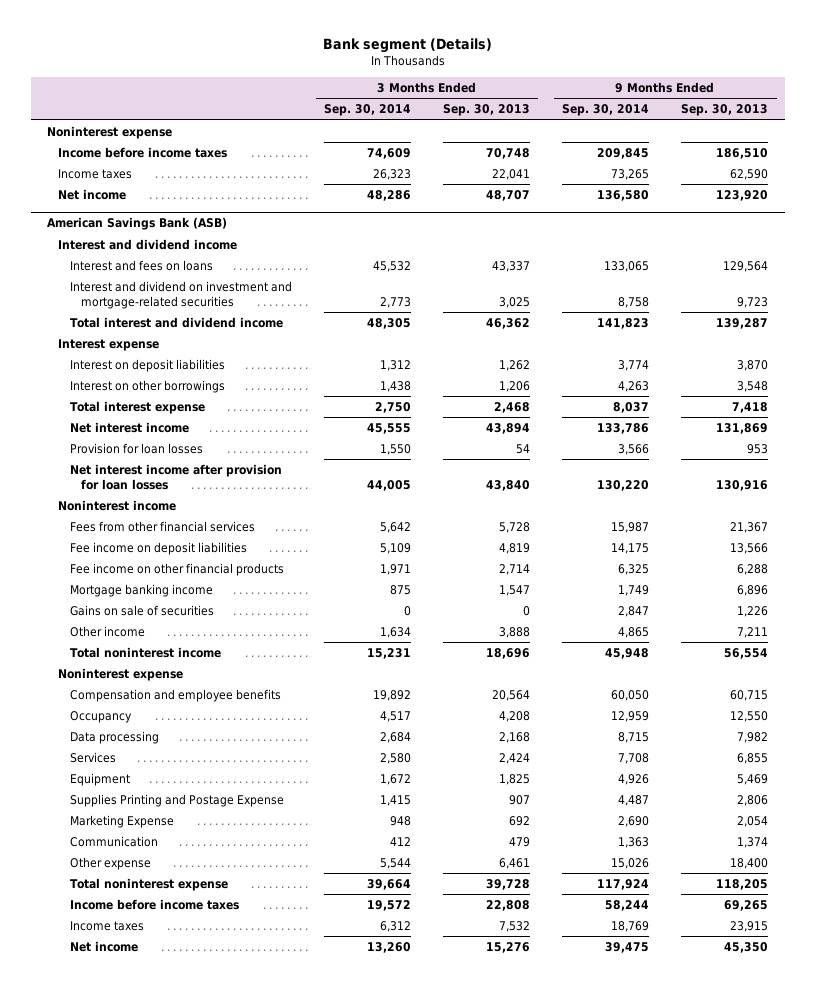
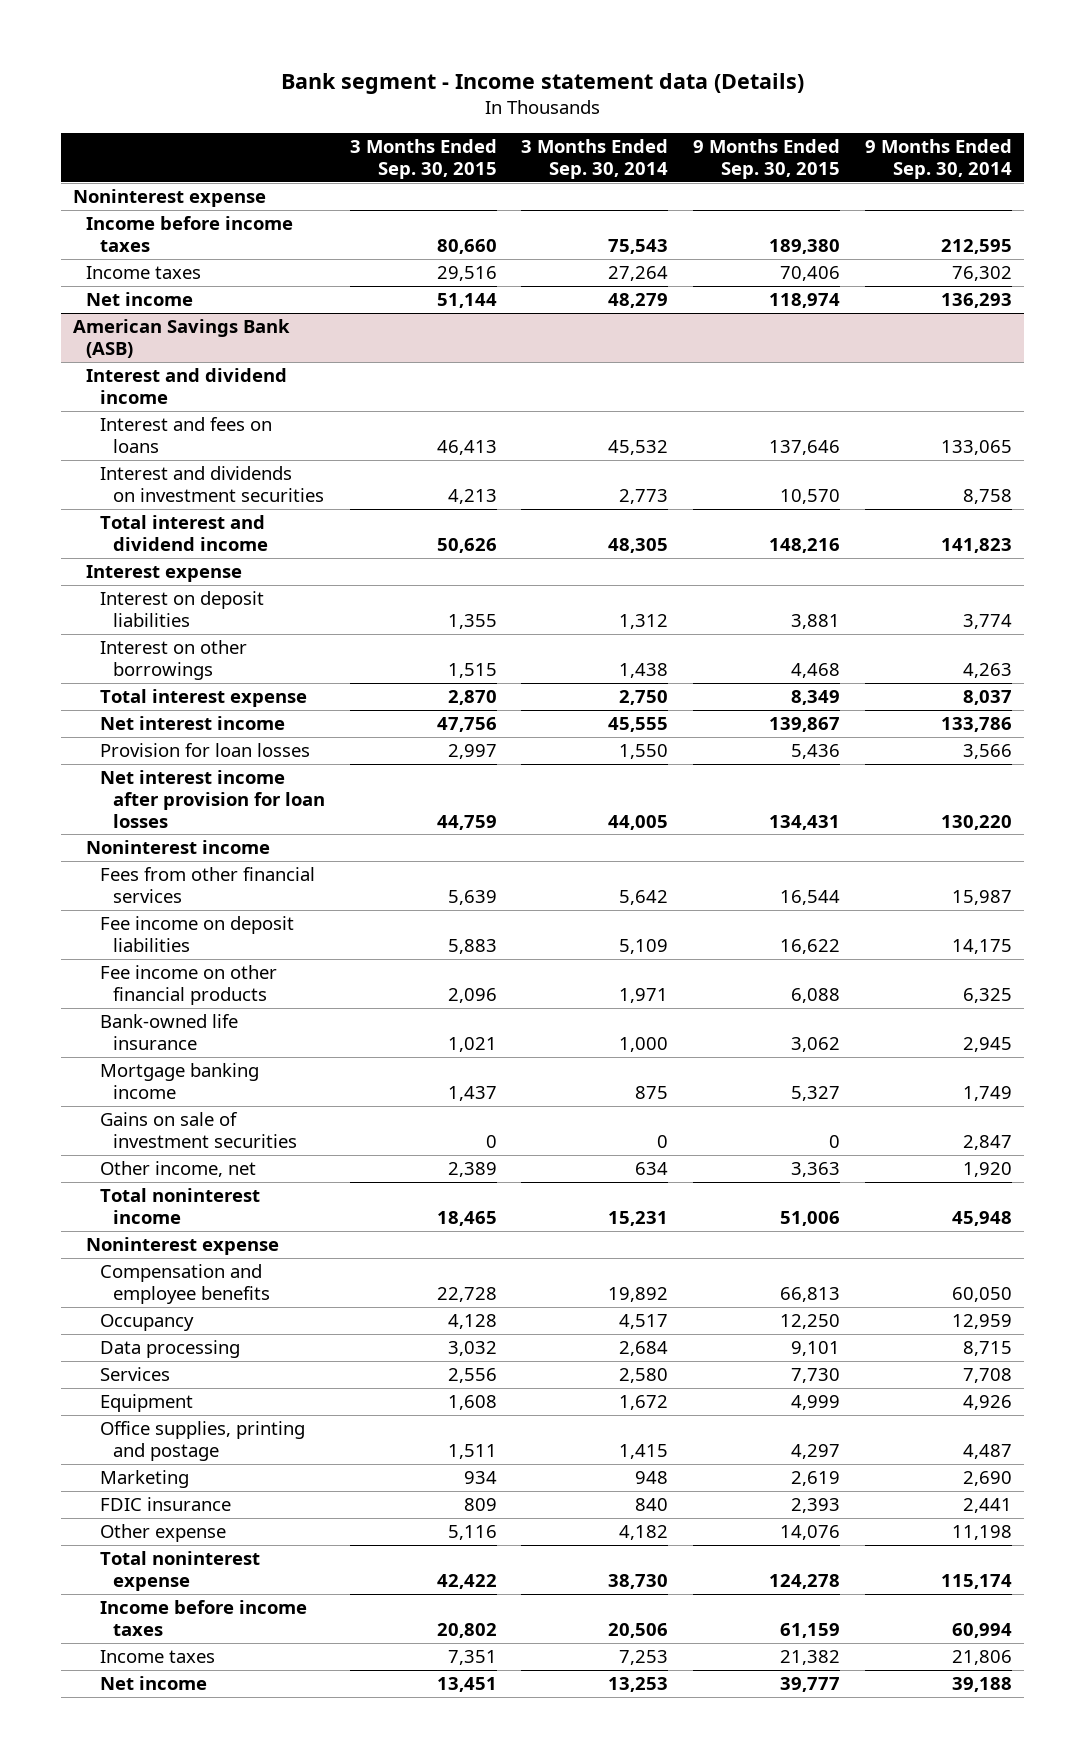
- Bank segment (Details)
+ Bank segment - Income statement data (Details)
- | 3 Months Ended Sep. 30, 2014 | 3 Months Ended Sep. 30, 2013 | 9 Months Ended Sep. 30, 2014 | 9 Months Ended Sep. 30, 2013
+ | 3 Months Ended Sep. 30, 2015 | 3 Months Ended Sep. 30, 2014 | 9 Months Ended Sep. 30, 2015 | 9 Months Ended Sep. 30, 2014
- Income before income taxes | 74,609 | 70,748 | 209,845 | 186,510
- Income taxes | 26,323 | 22,041 | 73,265 | 62,590
- Net income | 48,286 | 48,707 | 136,580 | 123,920
+ Income before income taxes | 80,660 | 75,543 | 189,380 | 212,595
+ Income taxes | 29,516 | 27,264 | 70,406 | 76,302
+ Net income | 51,144 | 48,279 | 118,974 | 136,293
@ American Savings Bank (ASB)
- Interest and dividend on investment and mortgage-related securities | 2,773 | 3,025 | 8,758 | 9,723
+ Interest and dividends on investment securities | 4,213 | 2,773 | 10,570 | 8,758
+ Bank-owned life insurance | 1,021 | 1,000 | 3,062 | 2,945
- Gains on sale of securities | 0 | 0 | 2,847 | 1,226
- Other income | 1,634 | 3,888 | 4,865 | 7,211
+ Gains on sale of investment securities | 0 | 0 | 0 | 2,847
+ Other income, net | 2,389 | 634 | 3,363 | 1,920
- Supplies Printing and Postage Expense | 1,415 | 907 | 4,487 | 2,806
- Marketing Expense | 948 | 692 | 2,690 | 2,054
- Communication | 412 | 479 | 1,363 | 1,374
- Other expense | 5,544 | 6,461 | 15,026 | 18,400
- Total noninterest expense | 39,664 | 39,728 | 117,924 | 118,205
- Income before income taxes | 19,572 | 22,808 | 58,244 | 69,265
- Income taxes | 6,312 | 7,532 | 18,769 | 23,915
- Net income | 13,260 | 15,276 | 39,475 | 45,350
+ Office supplies, printing and postage | 1,511 | 1,415 | 4,297 | 4,487
+ Marketing | 934 | 948 | 2,619 | 2,690
+ FDIC insurance | 809 | 840 | 2,393 | 2,441
+ Other expense | 5,116 | 4,182 | 14,076 | 11,198
+ Total noninterest expense | 42,422 | 38,730 | 124,278 | 115,174
+ Income before income taxes | 20,802 | 20,506 | 61,159 | 60,994
+ Income taxes | 7,351 | 7,253 | 21,382 | 21,806
+ Net income | 13,451 | 13,253 | 39,777 | 39,188

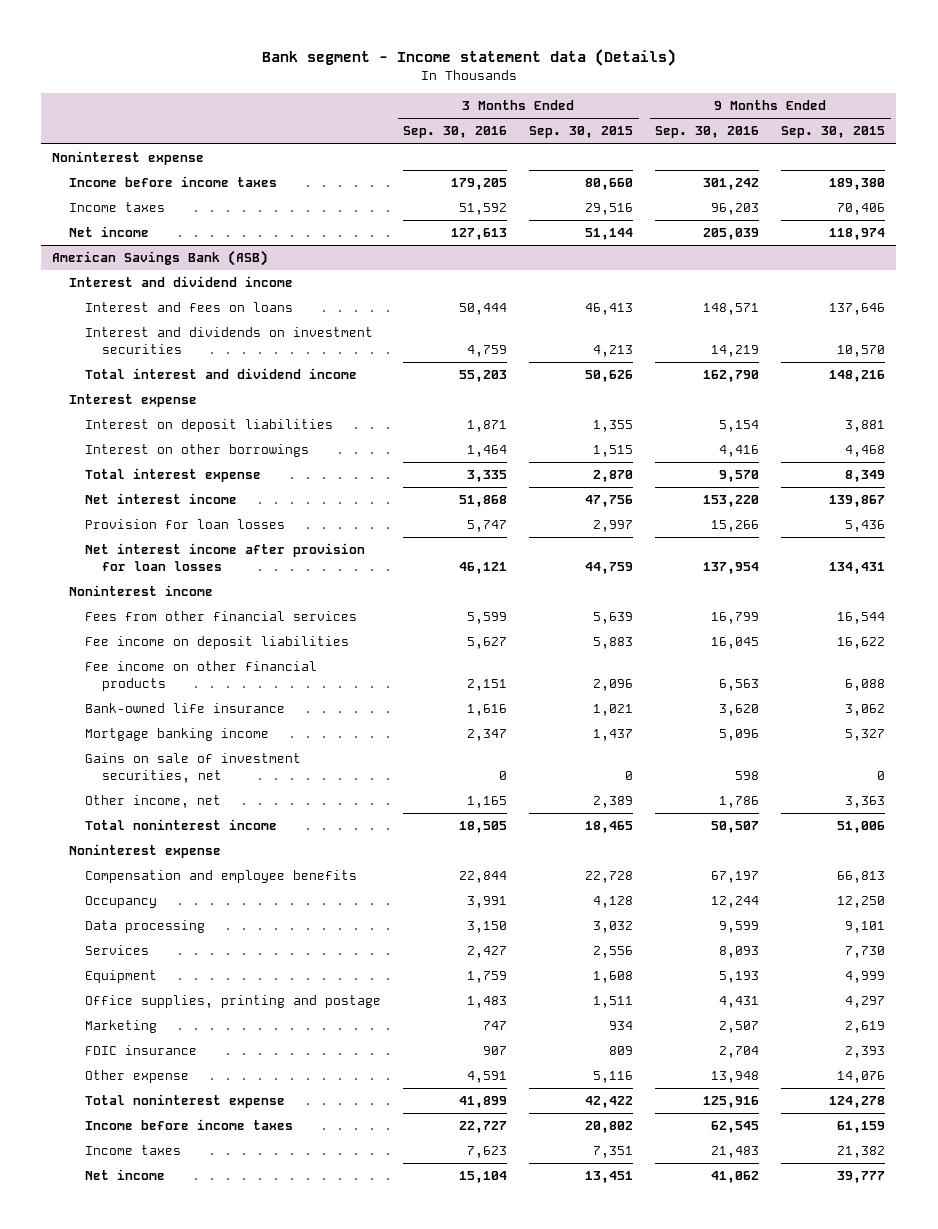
- | 3 Months Ended Sep. 30, 2015 | 3 Months Ended Sep. 30, 2014 | 9 Months Ended Sep. 30, 2015 | 9 Months Ended Sep. 30, 2014
+ | 3 Months Ended Sep. 30, 2016 | 3 Months Ended Sep. 30, 2015 | 9 Months Ended Sep. 30, 2016 | 9 Months Ended Sep. 30, 2015
@ American Savings Bank (ASB)
- Gains on sale of investment securities | 0 | 0 | 0 | 2,847
+ Gains on sale of investment securities, net | 0 | 0 | 598 | 0

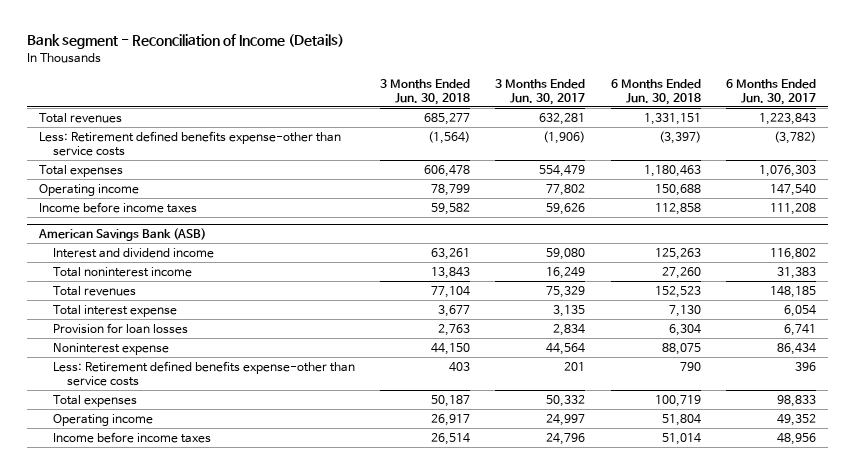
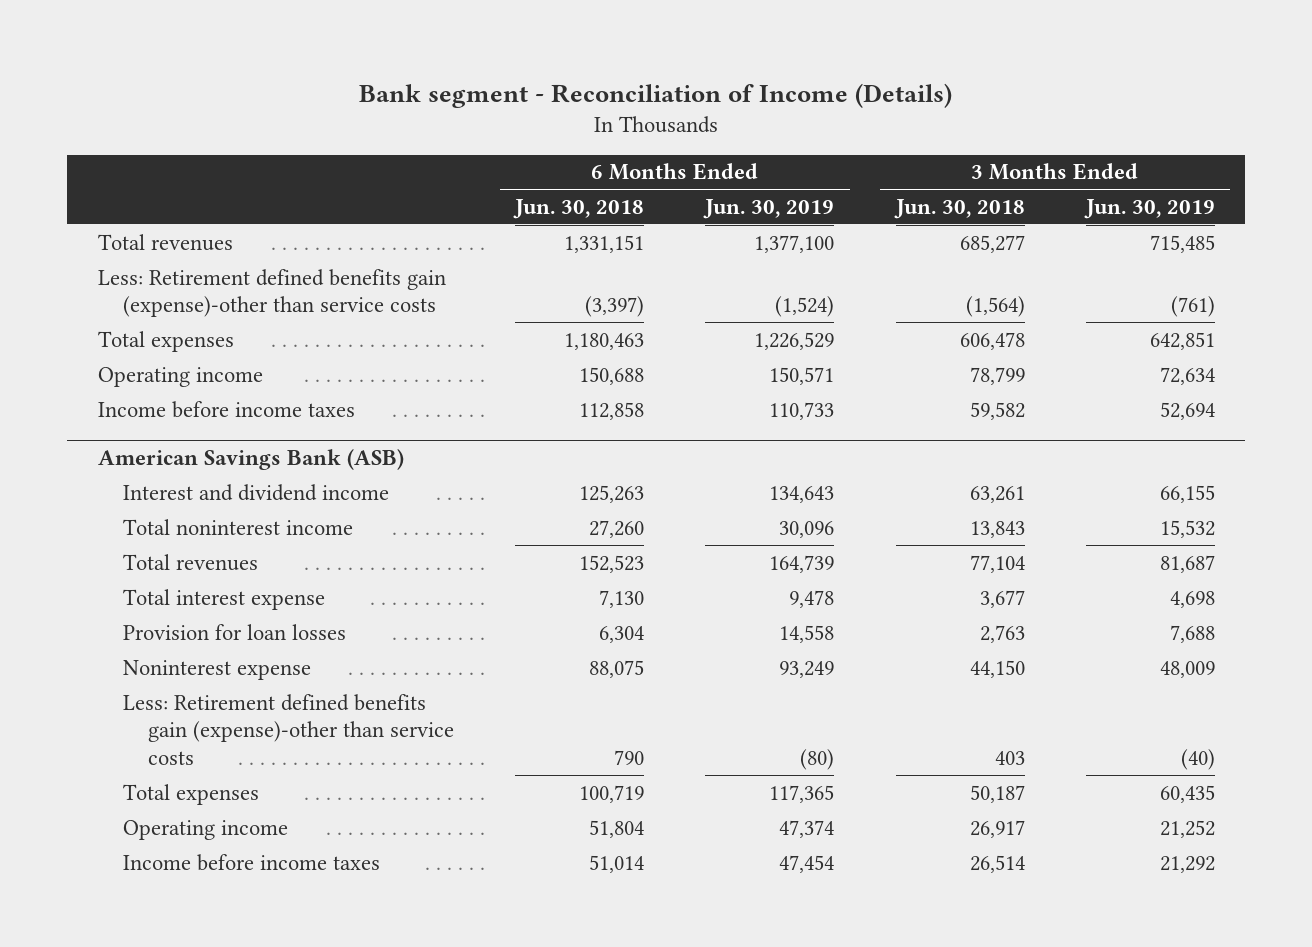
- | 3 Months Ended Jun. 30, 2018 | 3 Months Ended Jun. 30, 2017 | 6 Months Ended Jun. 30, 2018 | 6 Months Ended Jun. 30, 2017
+ | 6 Months Ended Jun. 30, 2018 | 6 Months Ended Jun. 30, 2019 | 3 Months Ended Jun. 30, 2018 | 3 Months Ended Jun. 30, 2019
- Less: Retirement defined benefits expense-other than service costs | (1,564) | (1,906) | (3,397) | (3,782)
+ Less: Retirement defined benefits gain (expense)-other than service costs | (3,397) | (1,524) | (1,564) | (761)
@ American Savings Bank (ASB)
- Less: Retirement defined benefits expense-other than service costs | 403 | 201 | 790 | 396
+ Less: Retirement defined benefits gain (expense)-other than service costs | 790 | (80) | 403 | (40)

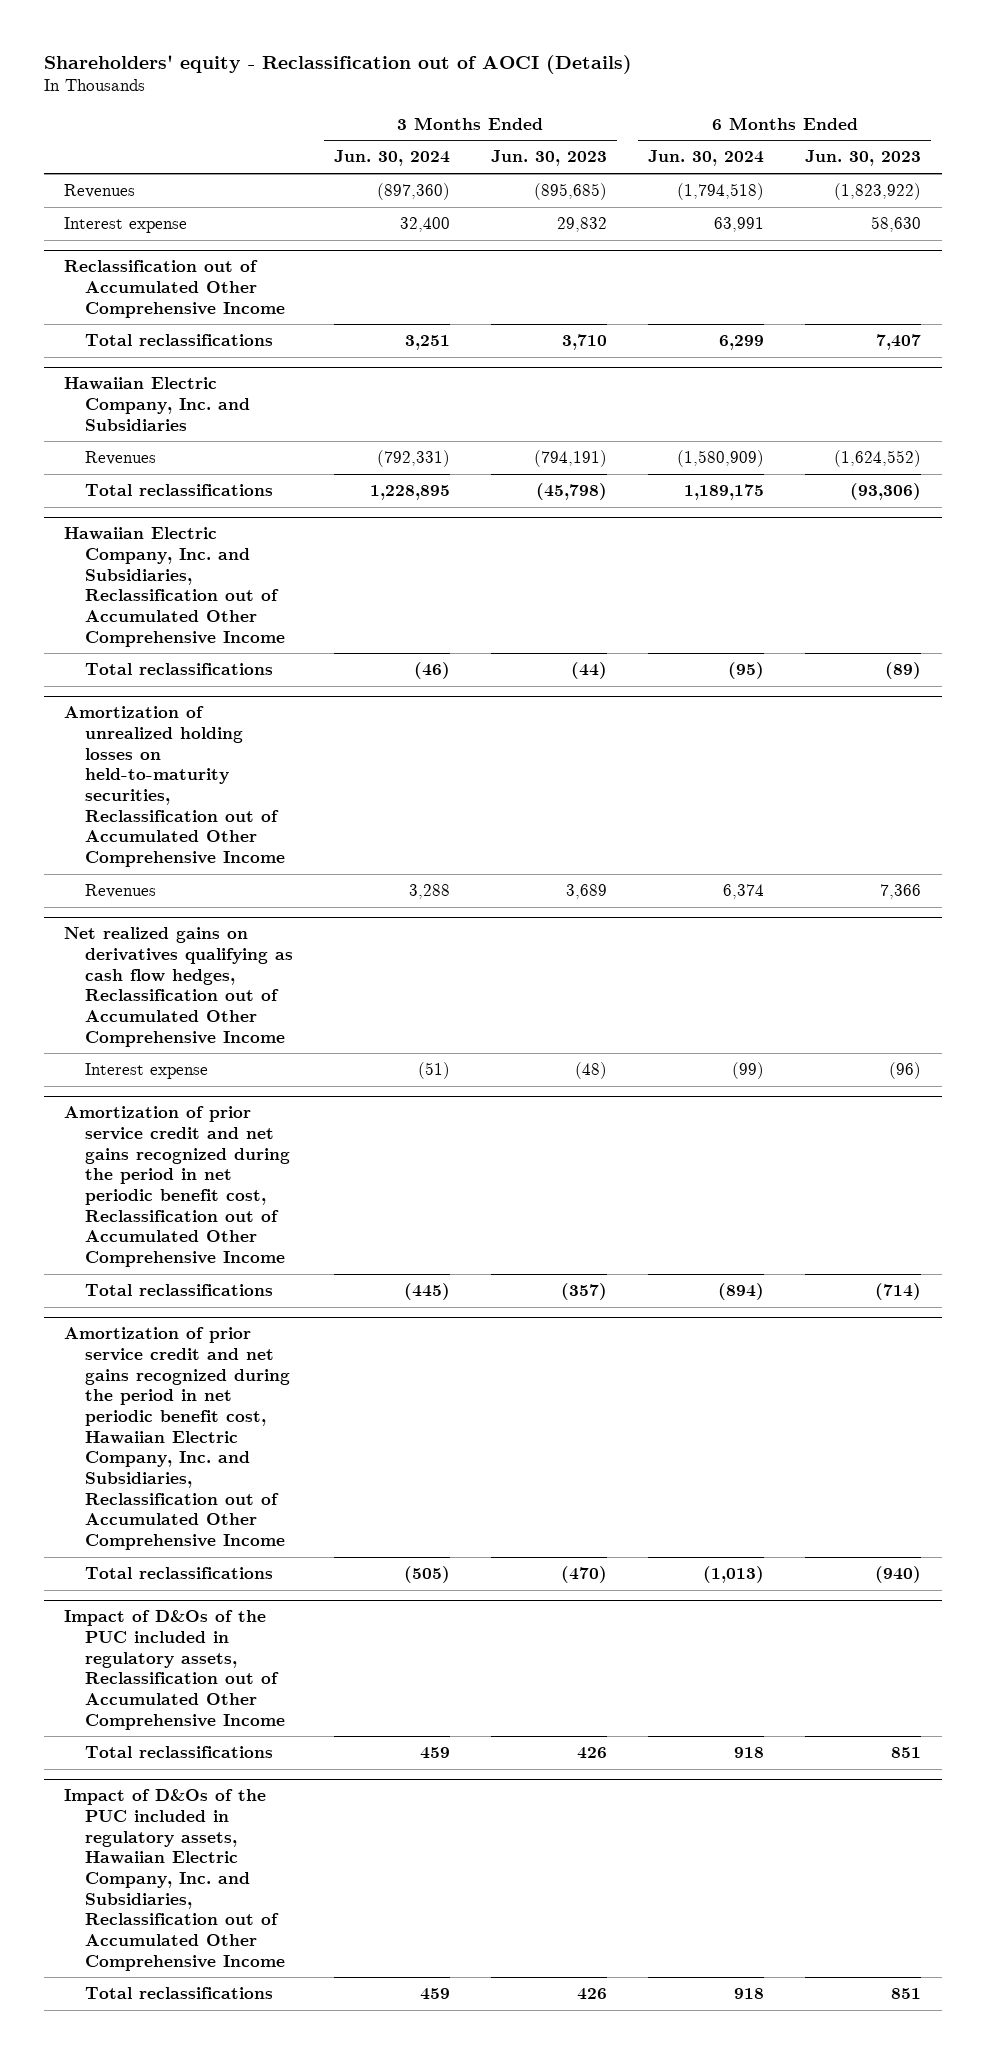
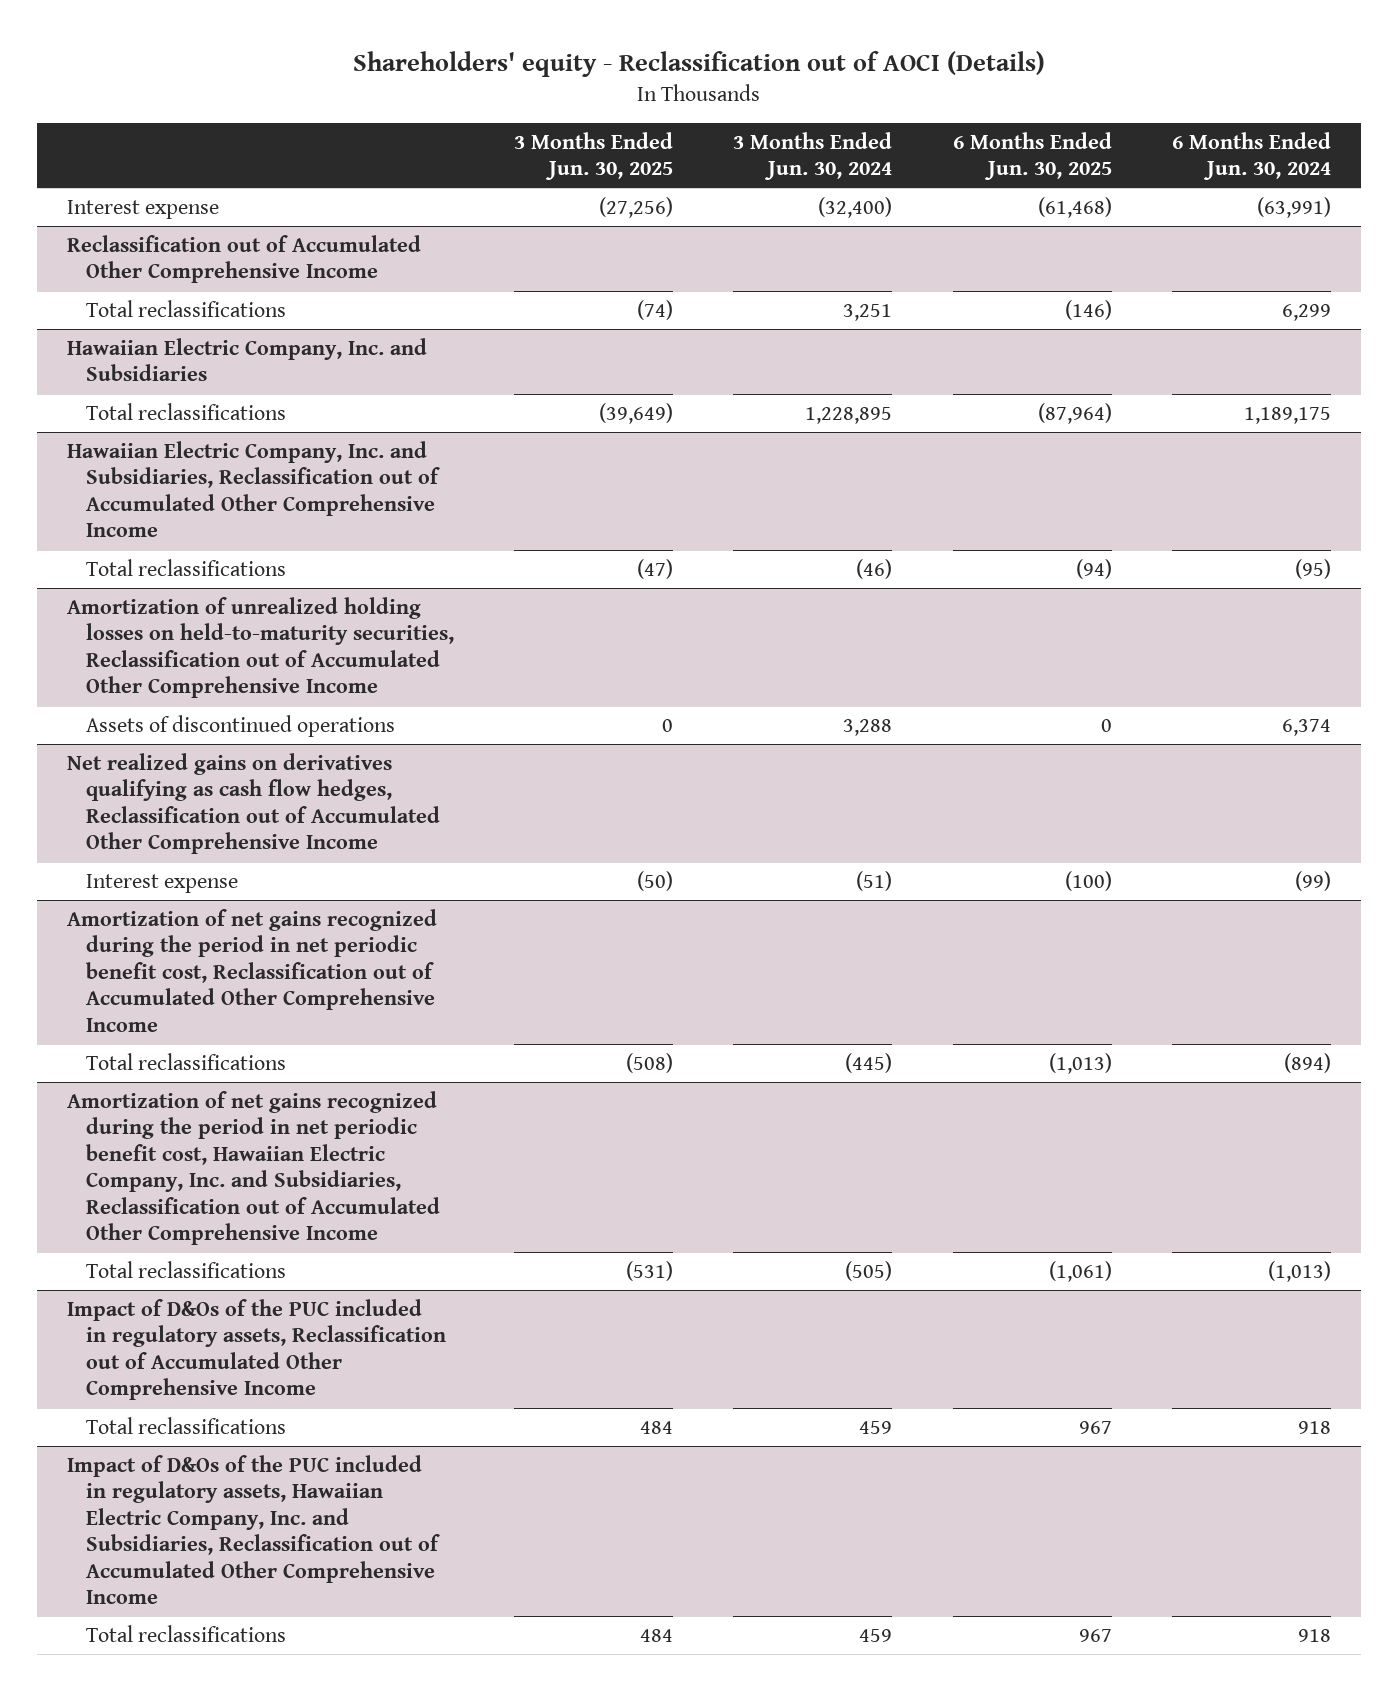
- | 3 Months Ended Jun. 30, 2024 | 3 Months Ended Jun. 30, 2023 | 6 Months Ended Jun. 30, 2024 | 6 Months Ended Jun. 30, 2023
+ | 3 Months Ended Jun. 30, 2025 | 3 Months Ended Jun. 30, 2024 | 6 Months Ended Jun. 30, 2025 | 6 Months Ended Jun. 30, 2024
- Revenues | (897,360) | (895,685) | (1,794,518) | (1,823,922)
- Interest expense | 32,400 | 29,832 | 63,991 | 58,630
+ Interest expense | (27,256) | (32,400) | (61,468) | (63,991)
@ Hawaiian Electric Company, Inc. and Subsidiaries
- Revenues | (792,331) | (794,191) | (1,580,909) | (1,624,552)
@ Amortization of unrealized holding losses on held-to-maturity securities, Reclassification out of Accumulated Other Comprehensive Income
- Revenues | 3,288 | 3,689 | 6,374 | 7,366
+ Assets of discontinued operations | 0 | 3,288 | 0 | 6,374
- Amortization of prior service credit and net gains recognized during the period in net periodic benefit cost, Reclassification out of Accumulated Other Comprehensive Income
+ Amortization of net gains recognized during the period in net periodic benefit cost, Reclassification out of Accumulated Other Comprehensive Income
- Amortization of prior service credit and net gains recognized during the period in net periodic benefit cost, Hawaiian Electric Company, Inc. and Subsidiaries, Reclassification out of Accumulated Other Comprehensive Income
+ Amortization of net gains recognized during the period in net periodic benefit cost, Hawaiian Electric Company, Inc. and Subsidiaries, Reclassification out of Accumulated Other Comprehensive Income

